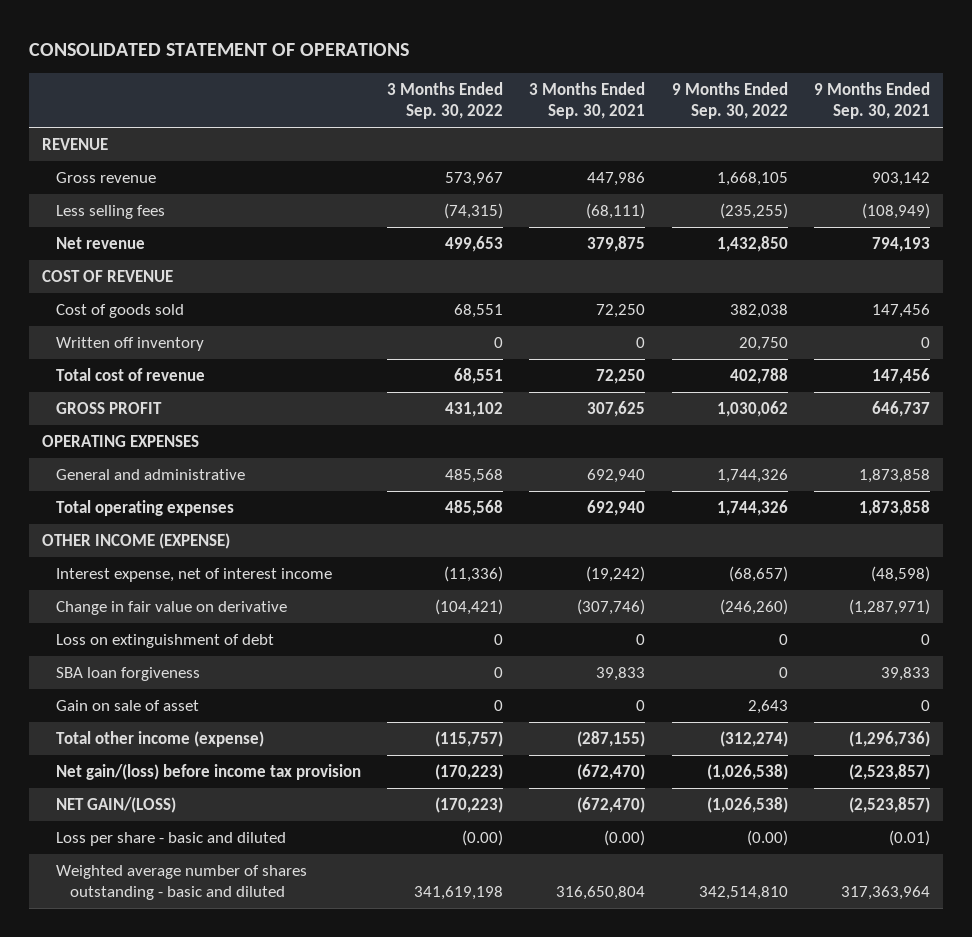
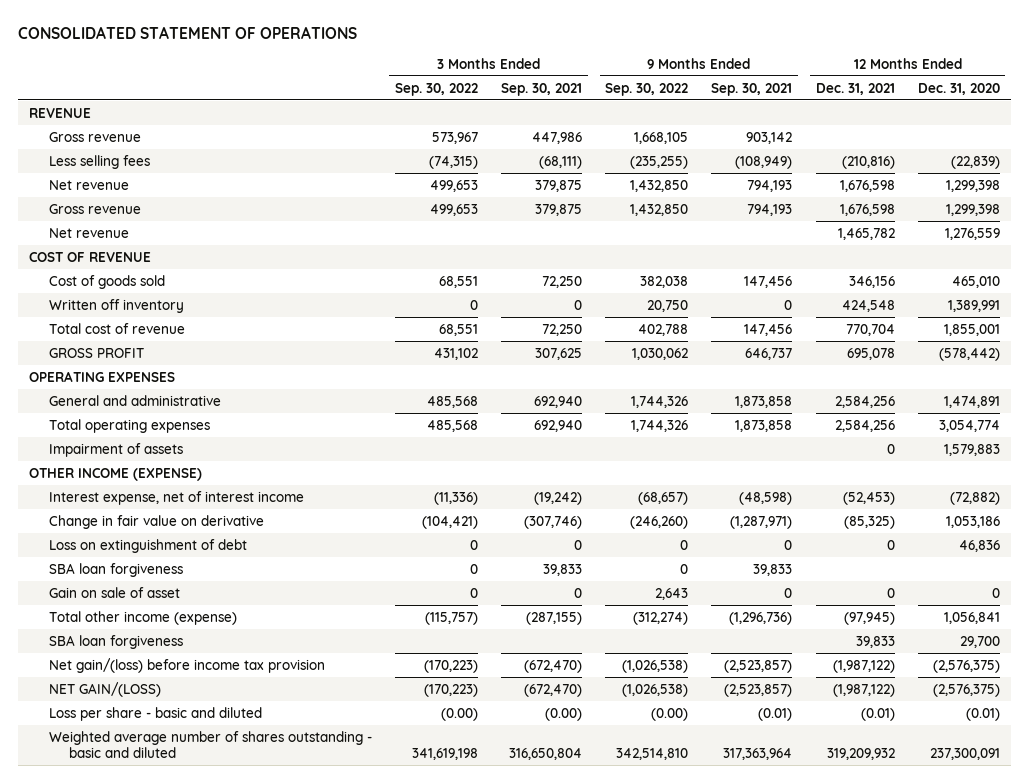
- | 3 Months Ended Sep. 30, 2022 | 3 Months Ended Sep. 30, 2021 | 9 Months Ended Sep. 30, 2022 | 9 Months Ended Sep. 30, 2021
+ | 3 Months Ended Sep. 30, 2022 | 3 Months Ended Sep. 30, 2021 | 9 Months Ended Sep. 30, 2022 | 9 Months Ended Sep. 30, 2021 | 12 Months Ended Dec. 31, 2021 | 12 Months Ended Dec. 31, 2020
+ Gross revenue | 499,653 | 379,875 | 1,432,850 | 794,193 | 1,676,598 | 1,299,398
+ Net revenue | | | | | 1,465,782 | 1,276,559
+ Impairment of assets | | | | | 0 | 1,579,883
+ SBA loan forgiveness | | | | | 39,833 | 29,700

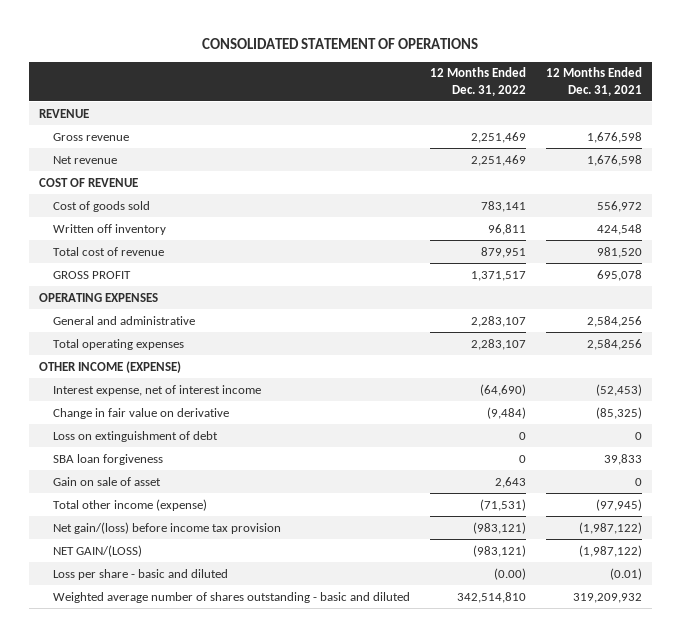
- | 3 Months Ended Sep. 30, 2022 | 3 Months Ended Sep. 30, 2021 | 9 Months Ended Sep. 30, 2022 | 9 Months Ended Sep. 30, 2021 | 12 Months Ended Dec. 31, 2021 | 12 Months Ended Dec. 31, 2020
+ | 12 Months Ended Dec. 31, 2022 | 12 Months Ended Dec. 31, 2021
- Gross revenue | 573,967 | 447,986 | 1,668,105 | 903,142 | |
- Less selling fees | (74,315) | (68,111) | (235,255) | (108,949) | (210,816) | (22,839)
- Net revenue | | | | | 1,465,782 | 1,276,559
moved down: Net revenue | 2,251,469 | 1,676,598
- Cost of goods sold | 68,551 | 72,250 | 382,038 | 147,456 | 346,156 | 465,010
+ Cost of goods sold | 783,141 | 556,972
- Total cost of revenue | 68,551 | 72,250 | 402,788 | 147,456 | 770,704 | 1,855,001
+ Total cost of revenue | 879,951 | 981,520
- Impairment of assets | | | | | 0 | 1,579,883
- SBA loan forgiveness | 0 | 39,833 | 0 | 39,833 | |
moved up: SBA loan forgiveness | 0 | 39,833

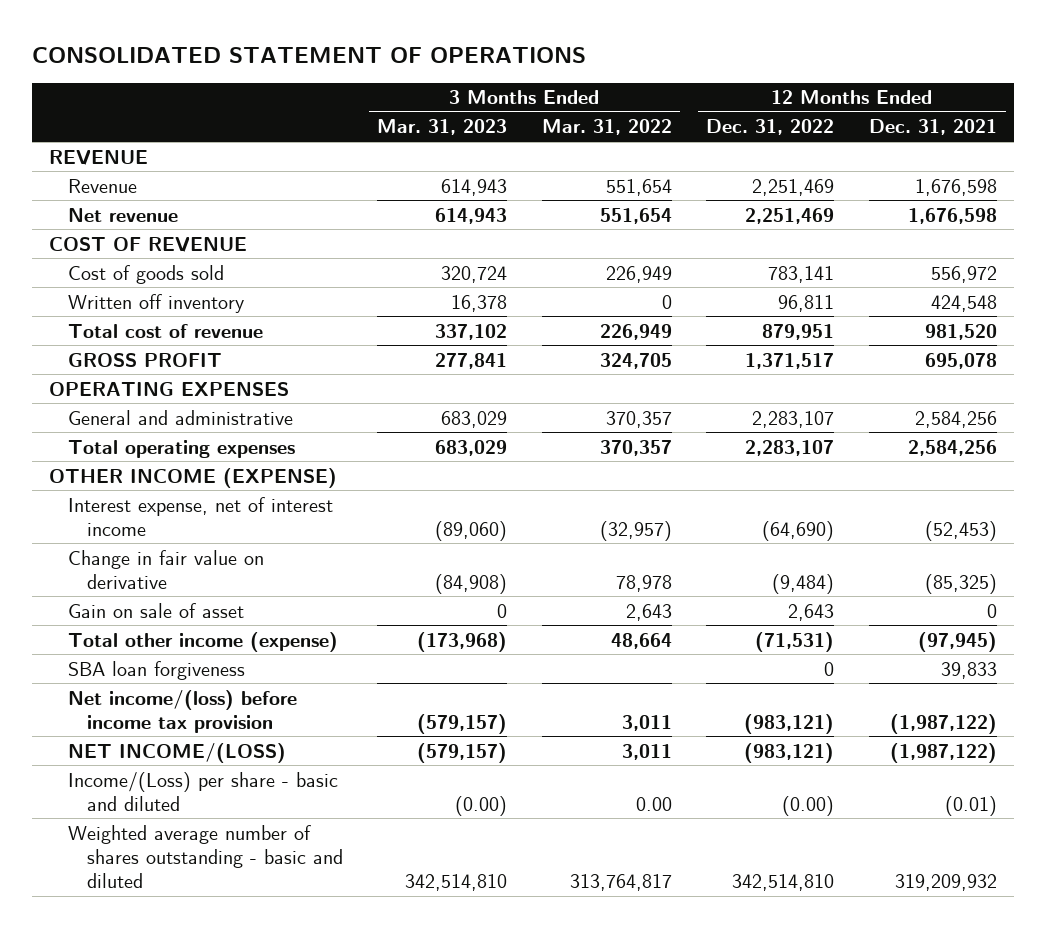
- | 12 Months Ended Dec. 31, 2022 | 12 Months Ended Dec. 31, 2021
+ | 3 Months Ended Mar. 31, 2023 | 3 Months Ended Mar. 31, 2022 | 12 Months Ended Dec. 31, 2022 | 12 Months Ended Dec. 31, 2021
- Gross revenue | 2,251,469 | 1,676,598
+ Revenue | 614,943 | 551,654 | 2,251,469 | 1,676,598
- Loss on extinguishment of debt | 0 | 0
- Net gain/(loss) before income tax provision | (983,121) | (1,987,122)
- NET GAIN/(LOSS) | (983,121) | (1,987,122)
- Loss per share - basic and diluted | (0.00) | (0.01)
moved down: SBA loan forgiveness | | | 0 | 39,833
+ Net income/(loss) before income tax provision | (579,157) | 3,011 | (983,121) | (1,987,122)
+ NET INCOME/(LOSS) | (579,157) | 3,011 | (983,121) | (1,987,122)
+ Income/(Loss) per share - basic and diluted | (0.00) | 0.00 | (0.00) | (0.01)

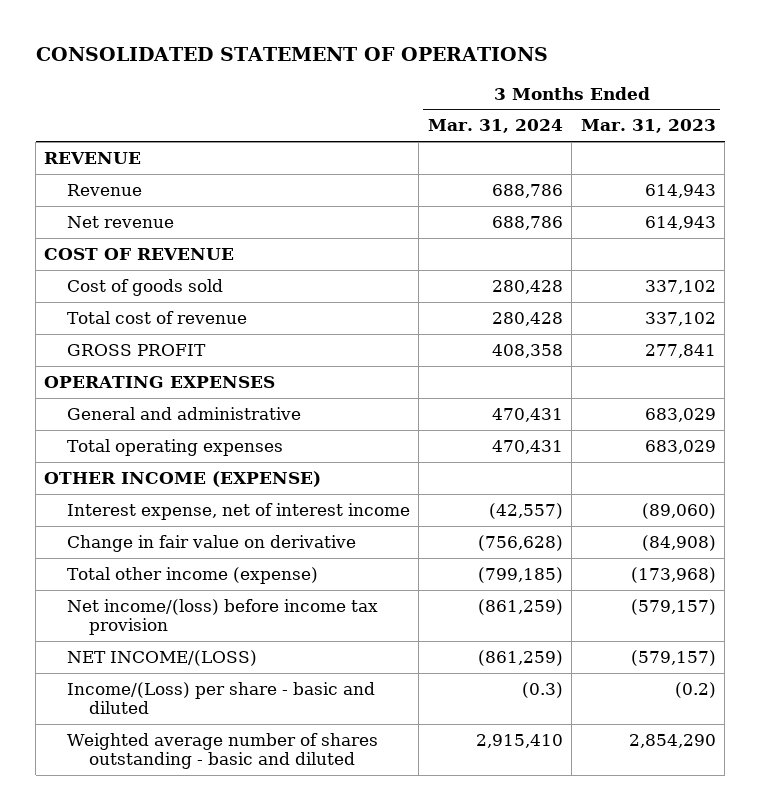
- | 3 Months Ended Mar. 31, 2023 | 3 Months Ended Mar. 31, 2022 | 12 Months Ended Dec. 31, 2022 | 12 Months Ended Dec. 31, 2021
+ | 3 Months Ended Mar. 31, 2024 | 3 Months Ended Mar. 31, 2023
- Cost of goods sold | 320,724 | 226,949 | 783,141 | 556,972
- Written off inventory | 16,378 | 0 | 96,811 | 424,548
+ Cost of goods sold | 280,428 | 337,102
- Gain on sale of asset | 0 | 2,643 | 2,643 | 0
- SBA loan forgiveness | | | 0 | 39,833
- Income/(Loss) per share - basic and diluted | (0.00) | 0.00 | (0.00) | (0.01)
- Weighted average number of shares outstanding - basic and diluted | 342,514,810 | 313,764,817 | 342,514,810 | 319,209,932
+ Income/(Loss) per share - basic and diluted | (0.3) | (0.2)
+ Weighted average number of shares outstanding - basic and diluted | 2,915,410 | 2,854,290

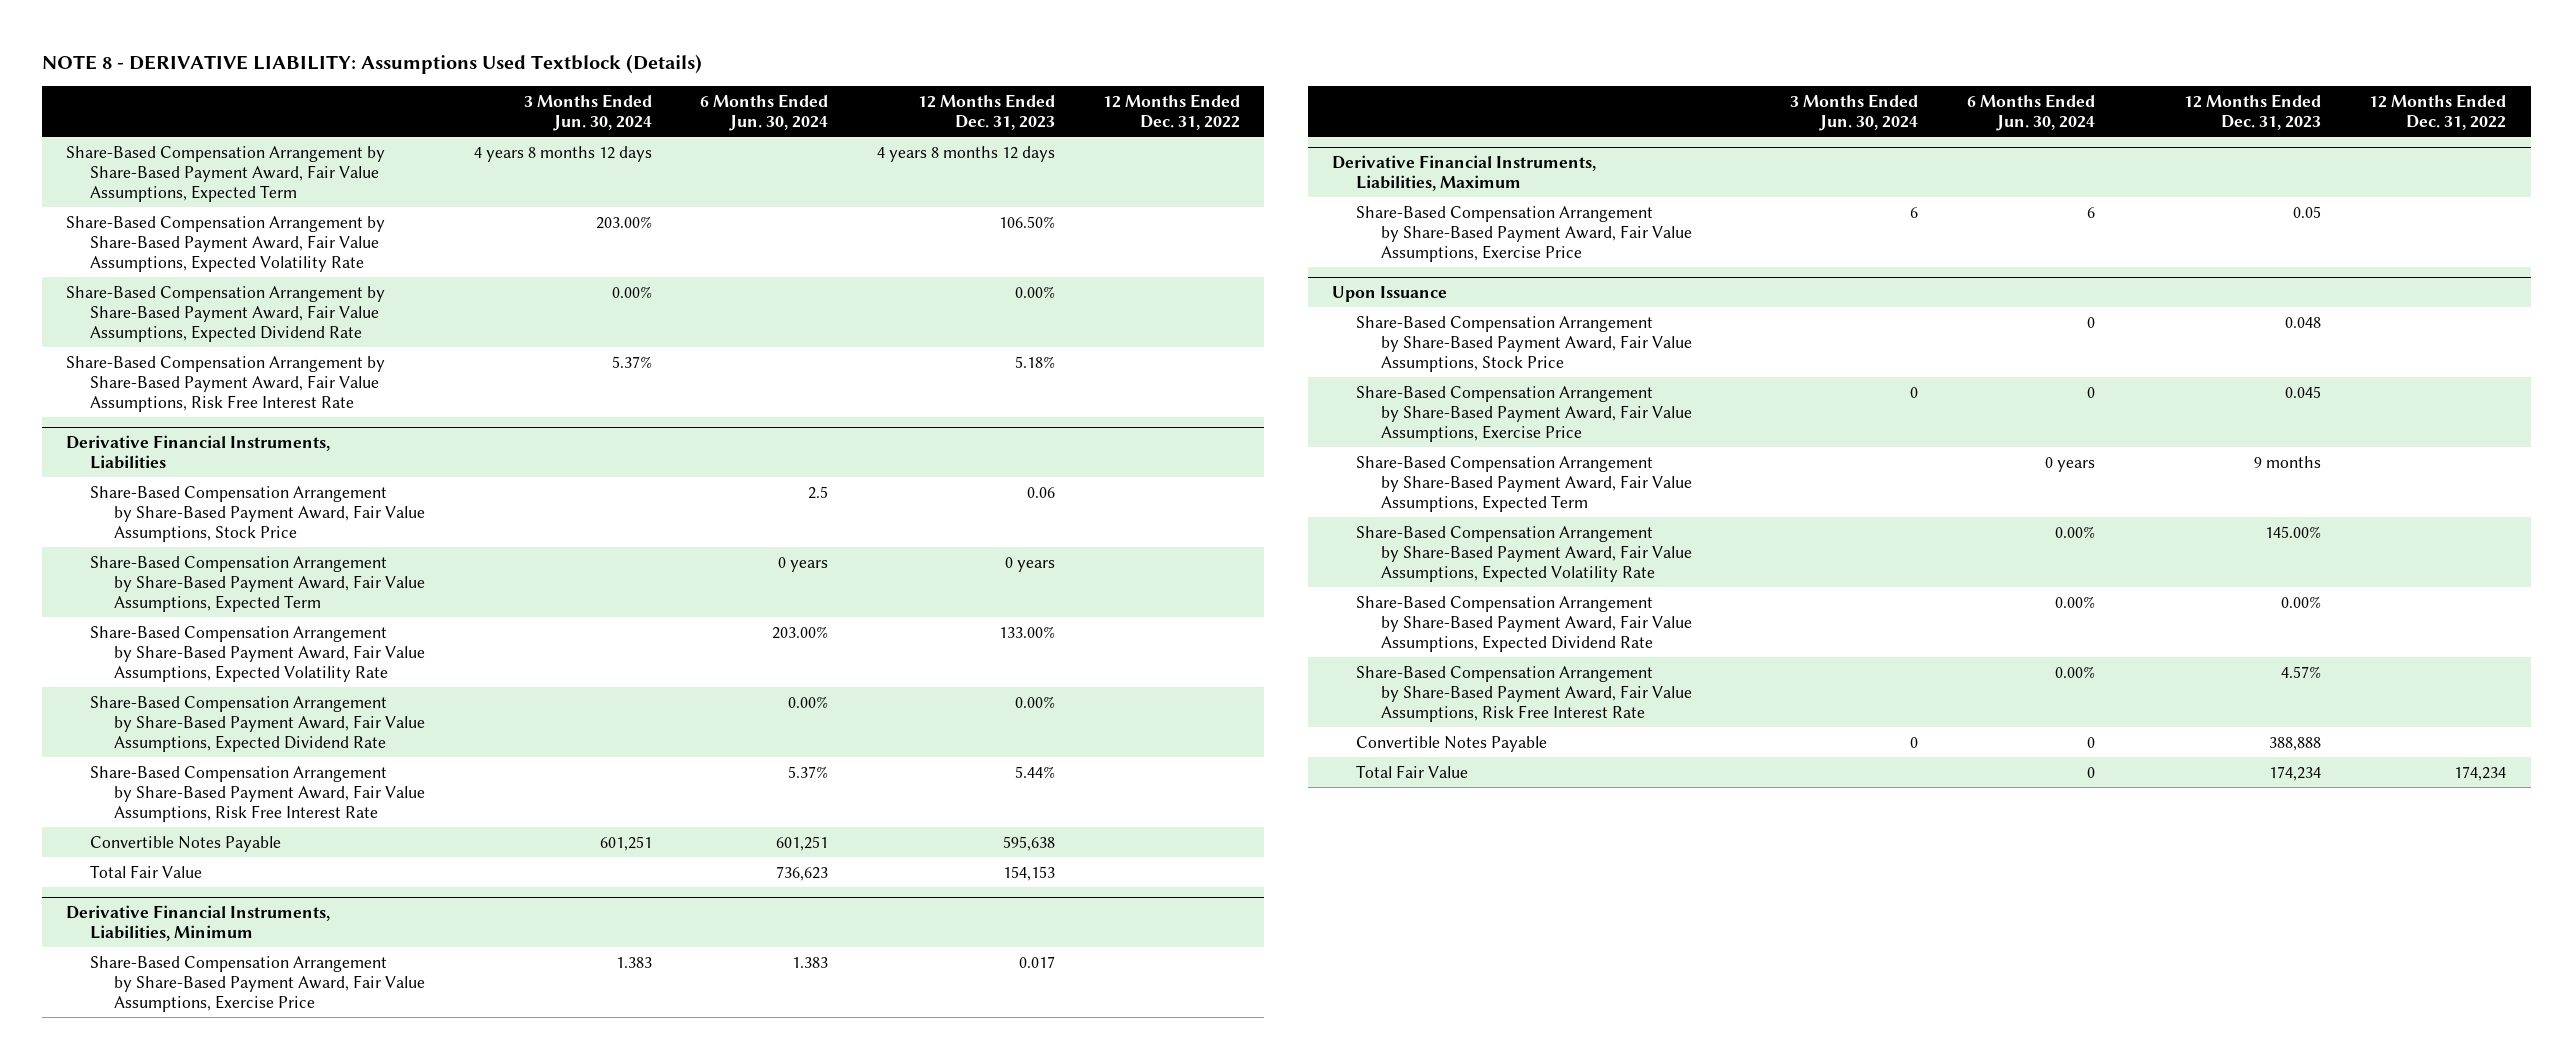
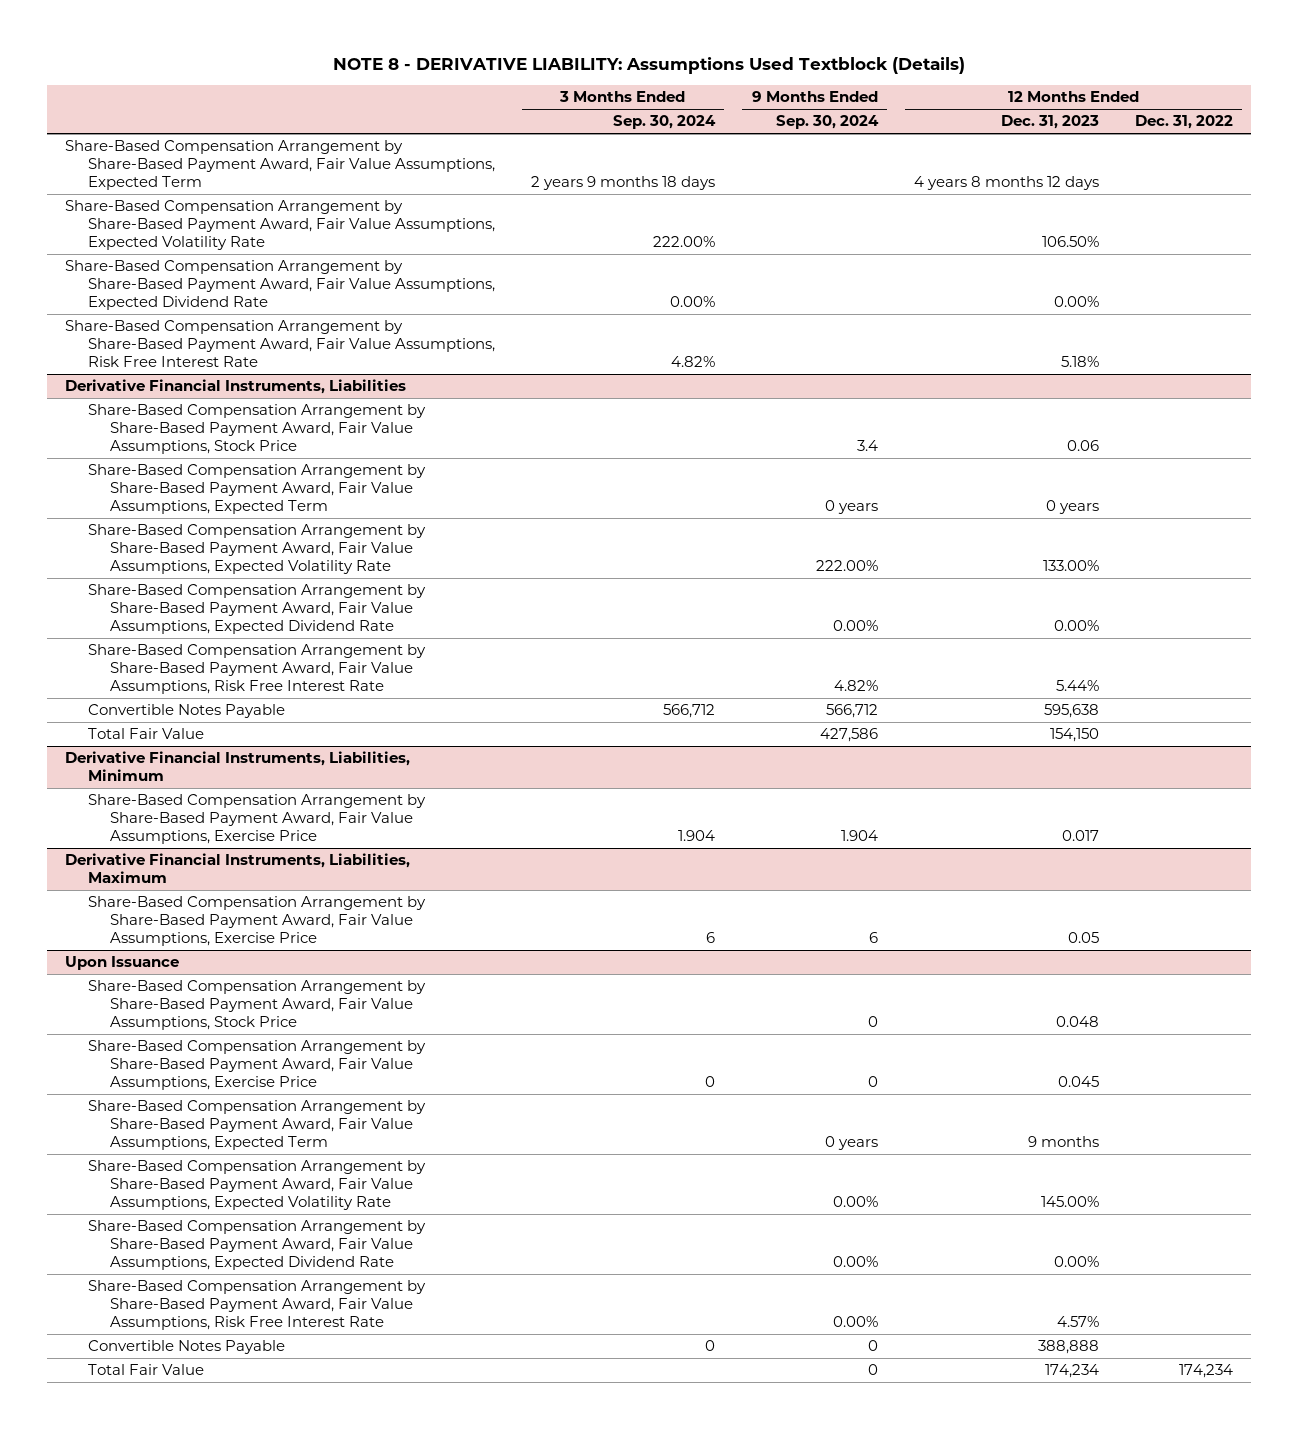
- | 3 Months Ended Jun. 30, 2024 | 6 Months Ended Jun. 30, 2024 | 12 Months Ended Dec. 31, 2023 | 12 Months Ended Dec. 31, 2022
+ | 3 Months Ended Sep. 30, 2024 | 9 Months Ended Sep. 30, 2024 | 12 Months Ended Dec. 31, 2023 | 12 Months Ended Dec. 31, 2022
@ Derivative Financial Instruments, Liabilities
- Total Fair Value | | 736,623 | 154,153 |
+ Total Fair Value | | 427,586 | 154,150 |

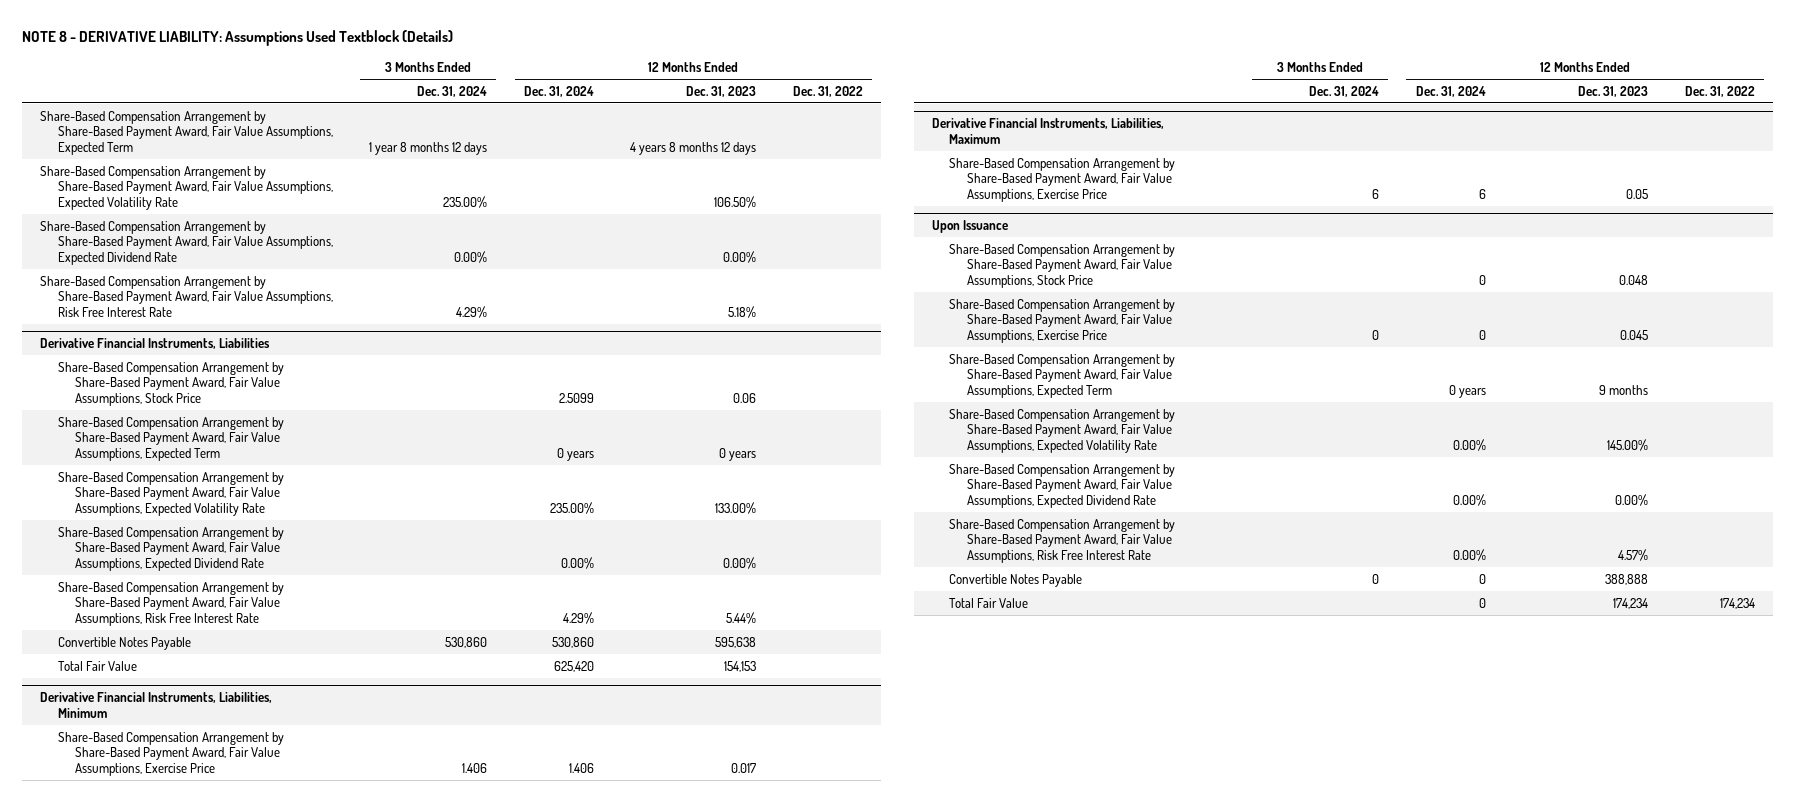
- | 3 Months Ended Sep. 30, 2024 | 9 Months Ended Sep. 30, 2024 | 12 Months Ended Dec. 31, 2023 | 12 Months Ended Dec. 31, 2022
+ | 3 Months Ended Dec. 31, 2024 | 12 Months Ended Dec. 31, 2024 | 12 Months Ended Dec. 31, 2023 | 12 Months Ended Dec. 31, 2022
@ Derivative Financial Instruments, Liabilities
- Total Fair Value | | 427,586 | 154,150 |
+ Total Fair Value | | 625,420 | 154,153 |

